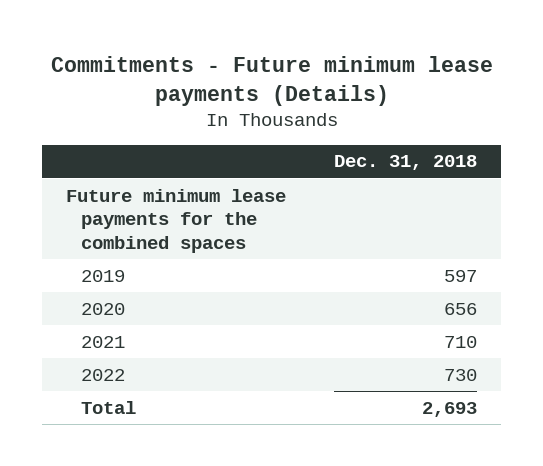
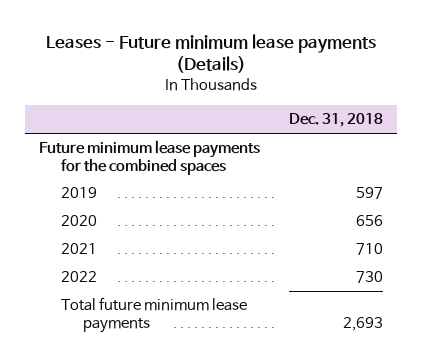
- Commitments - Future minimum lease payments (Details)
+ Leases - Future minimum lease payments (Details)
- Total | 2,693
+ Total future minimum lease payments | 2,693

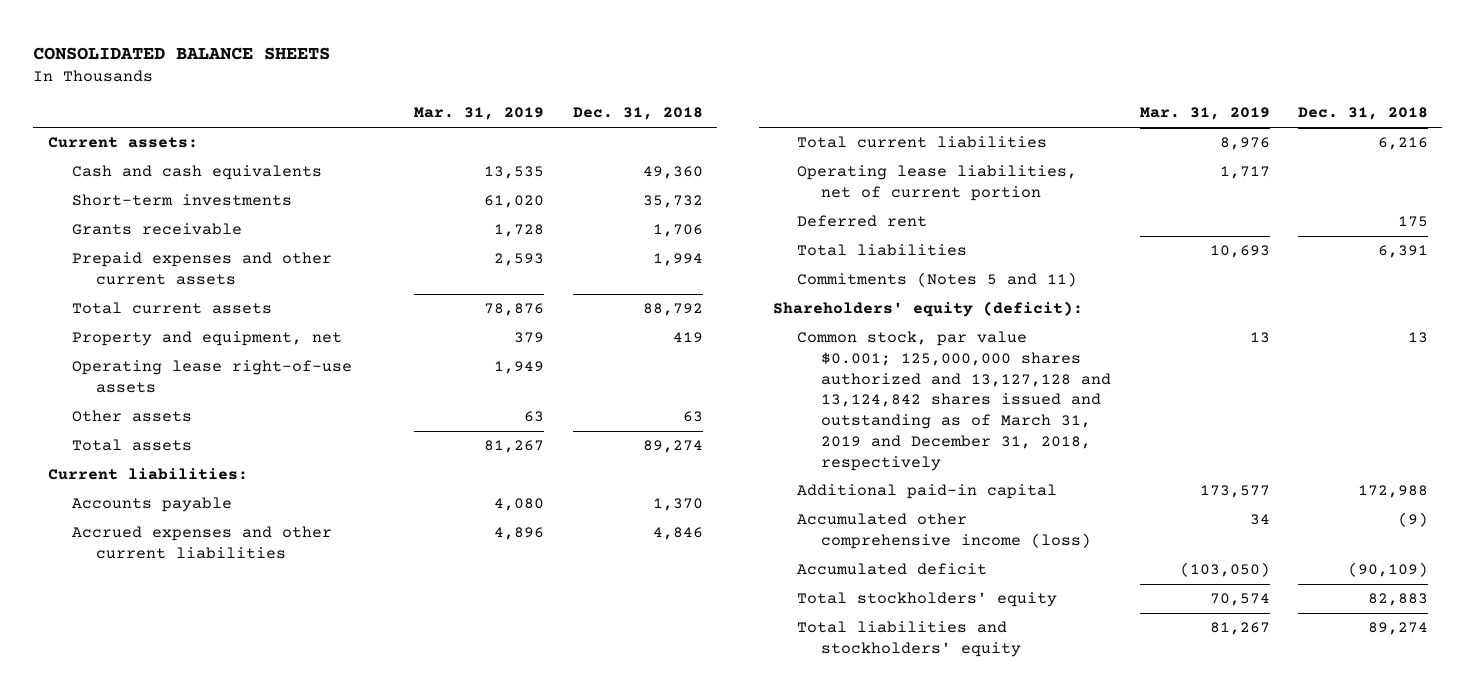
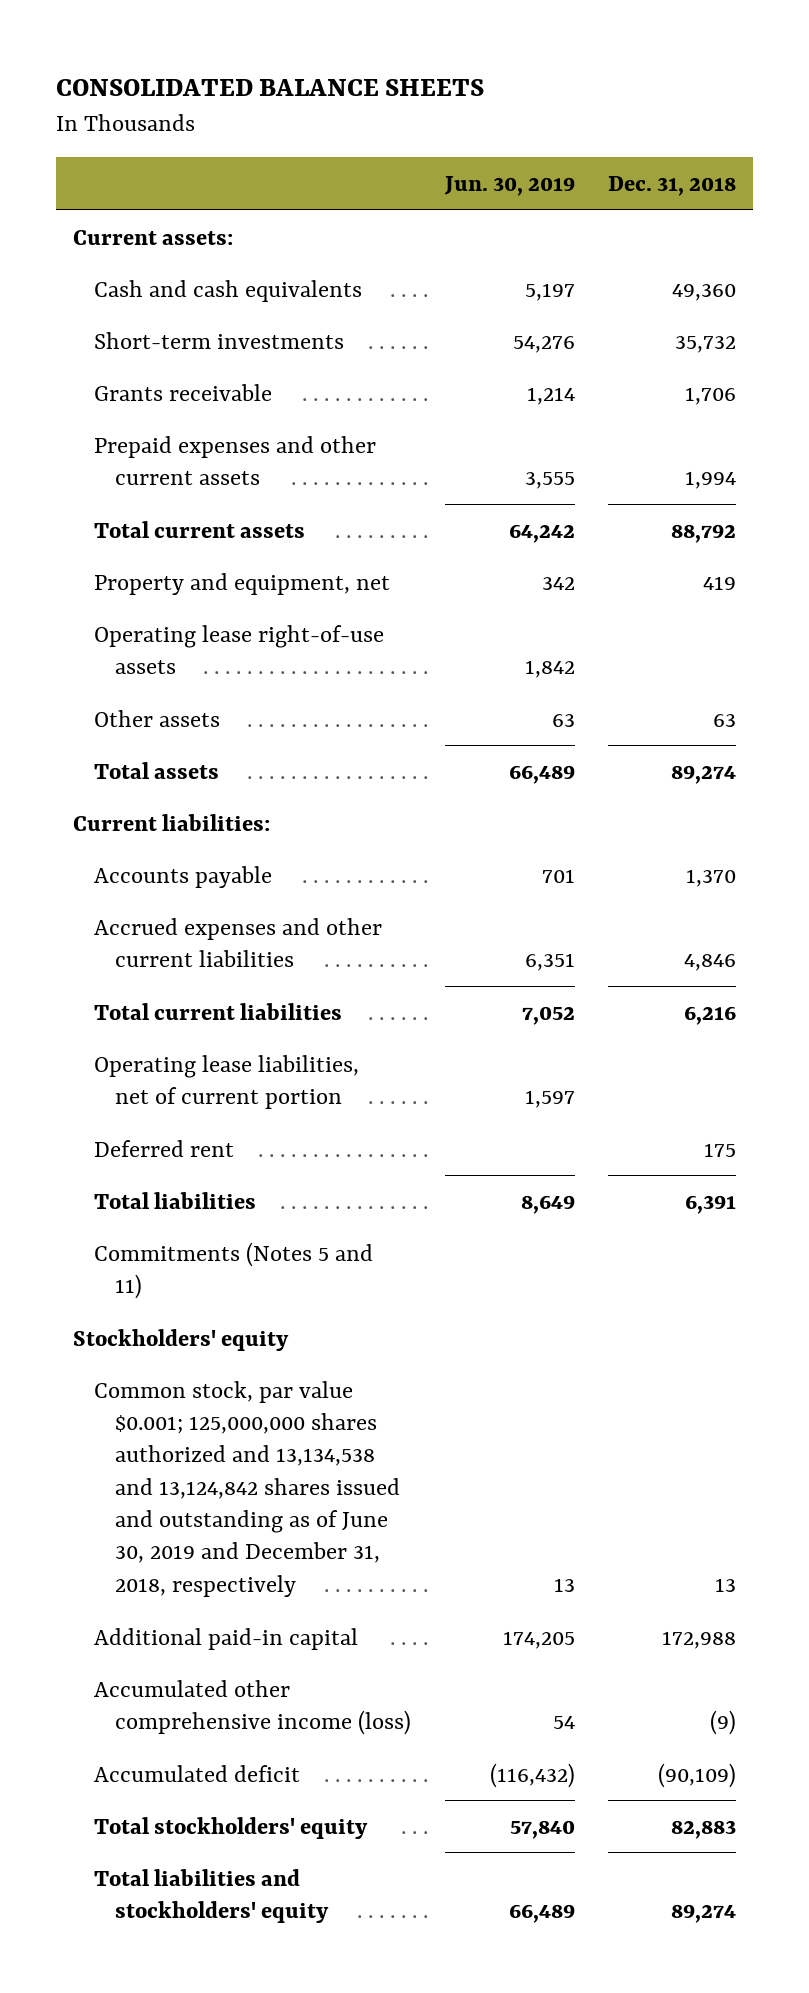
- | Mar. 31, 2019 | Dec. 31, 2018
+ | Jun. 30, 2019 | Dec. 31, 2018
- Shareholders' equity (deficit):
- Common stock, par value $0.001; 125,000,000 shares authorized and 13,127,128 and 13,124,842 shares issued and outstanding as of March 31, 2019 and December 31, 2018, respectively | 13 | 13
+ Stockholders' equity
+ Common stock, par value $0.001; 125,000,000 shares authorized and 13,134,538 and 13,124,842 shares issued and outstanding as of June 30, 2019 and December 31, 2018, respectively | 13 | 13

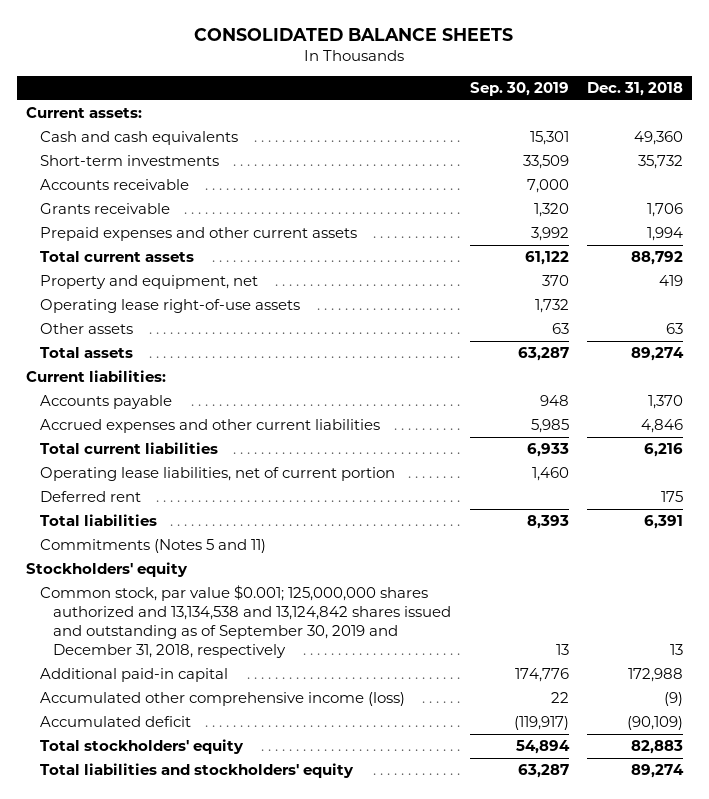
- | Jun. 30, 2019 | Dec. 31, 2018
+ | Sep. 30, 2019 | Dec. 31, 2018
+ Accounts receivable | 7,000 |
- Common stock, par value $0.001; 125,000,000 shares authorized and 13,134,538 and 13,124,842 shares issued and outstanding as of June 30, 2019 and December 31, 2018, respectively | 13 | 13
+ Common stock, par value $0.001; 125,000,000 shares authorized and 13,134,538 and 13,124,842 shares issued and outstanding as of September 30, 2019 and December 31, 2018, respectively | 13 | 13

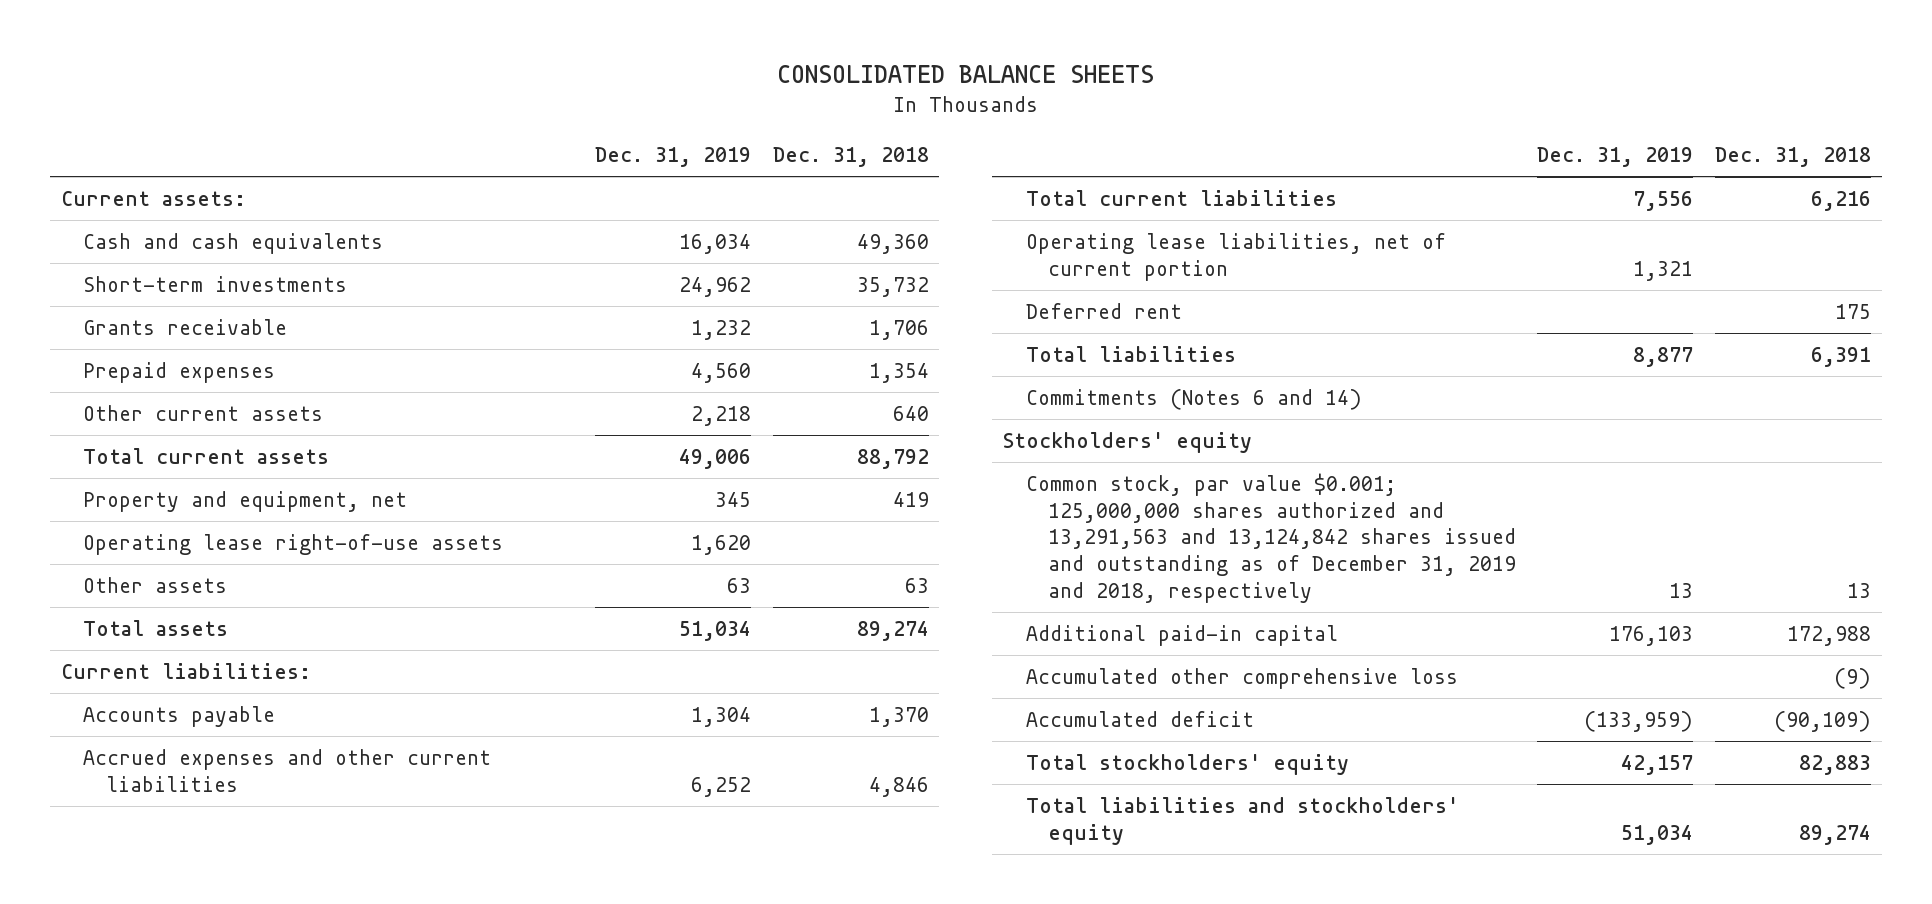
- | Sep. 30, 2019 | Dec. 31, 2018
+ | Dec. 31, 2019 | Dec. 31, 2018
- Accounts receivable | 7,000 |
- Prepaid expenses and other current assets | 3,992 | 1,994
+ Prepaid expenses | 4,560 | 1,354
+ Other current assets | 2,218 | 640
- Commitments (Notes 5 and 11)
+ Commitments (Notes 6 and 14)
- Common stock, par value $0.001; 125,000,000 shares authorized and 13,134,538 and 13,124,842 shares issued and outstanding as of September 30, 2019 and December 31, 2018, respectively | 13 | 13
+ Common stock, par value $0.001; 125,000,000 shares authorized and 13,291,563 and 13,124,842 shares issued and outstanding as of December 31, 2019 and 2018, respectively | 13 | 13
- Accumulated other comprehensive income (loss) | 22 | (9)
+ Accumulated other comprehensive loss | | (9)

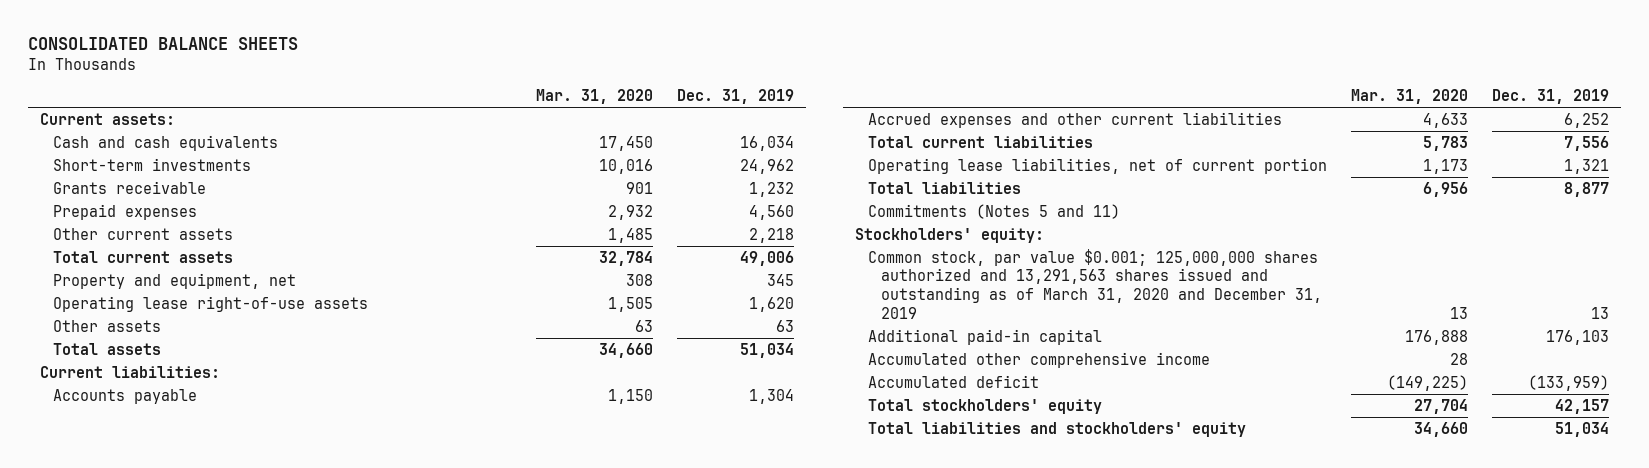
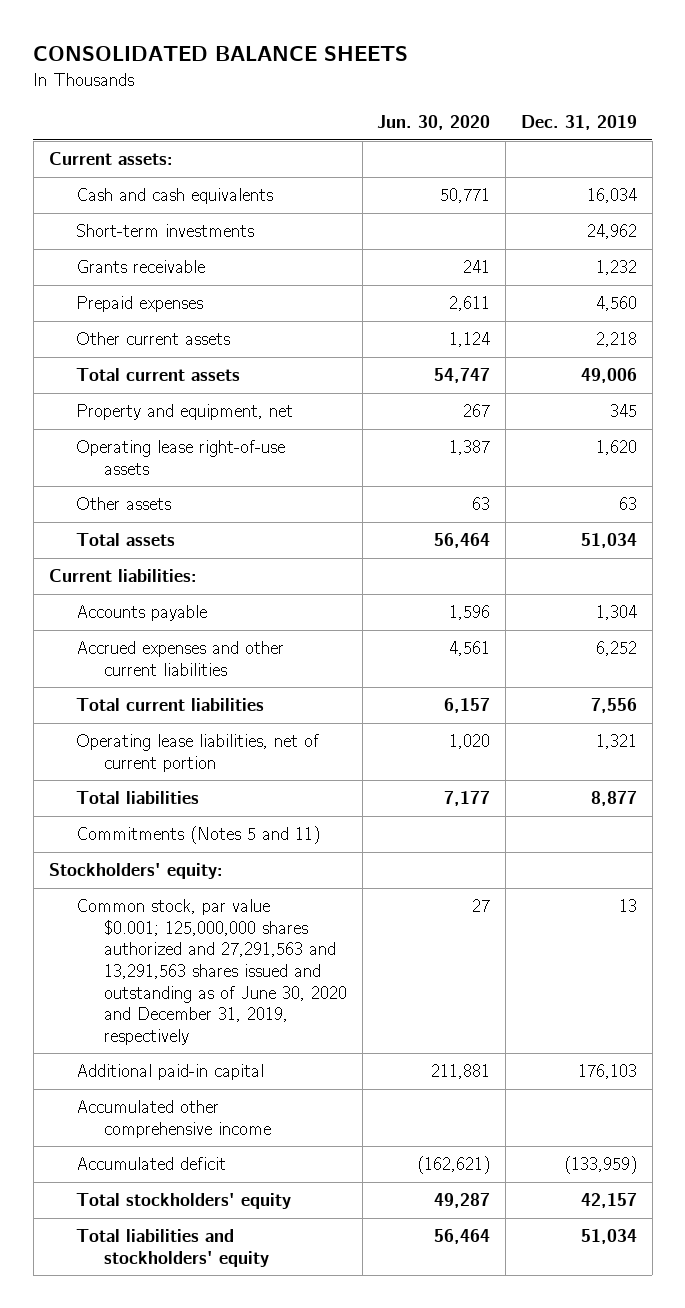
- | Mar. 31, 2020 | Dec. 31, 2019
+ | Jun. 30, 2020 | Dec. 31, 2019
- Common stock, par value $0.001; 125,000,000 shares authorized and 13,291,563 shares issued and outstanding as of March 31, 2020 and December 31, 2019 | 13 | 13
+ Common stock, par value $0.001; 125,000,000 shares authorized and 27,291,563 and 13,291,563 shares issued and outstanding as of June 30, 2020 and December 31, 2019, respectively | 27 | 13

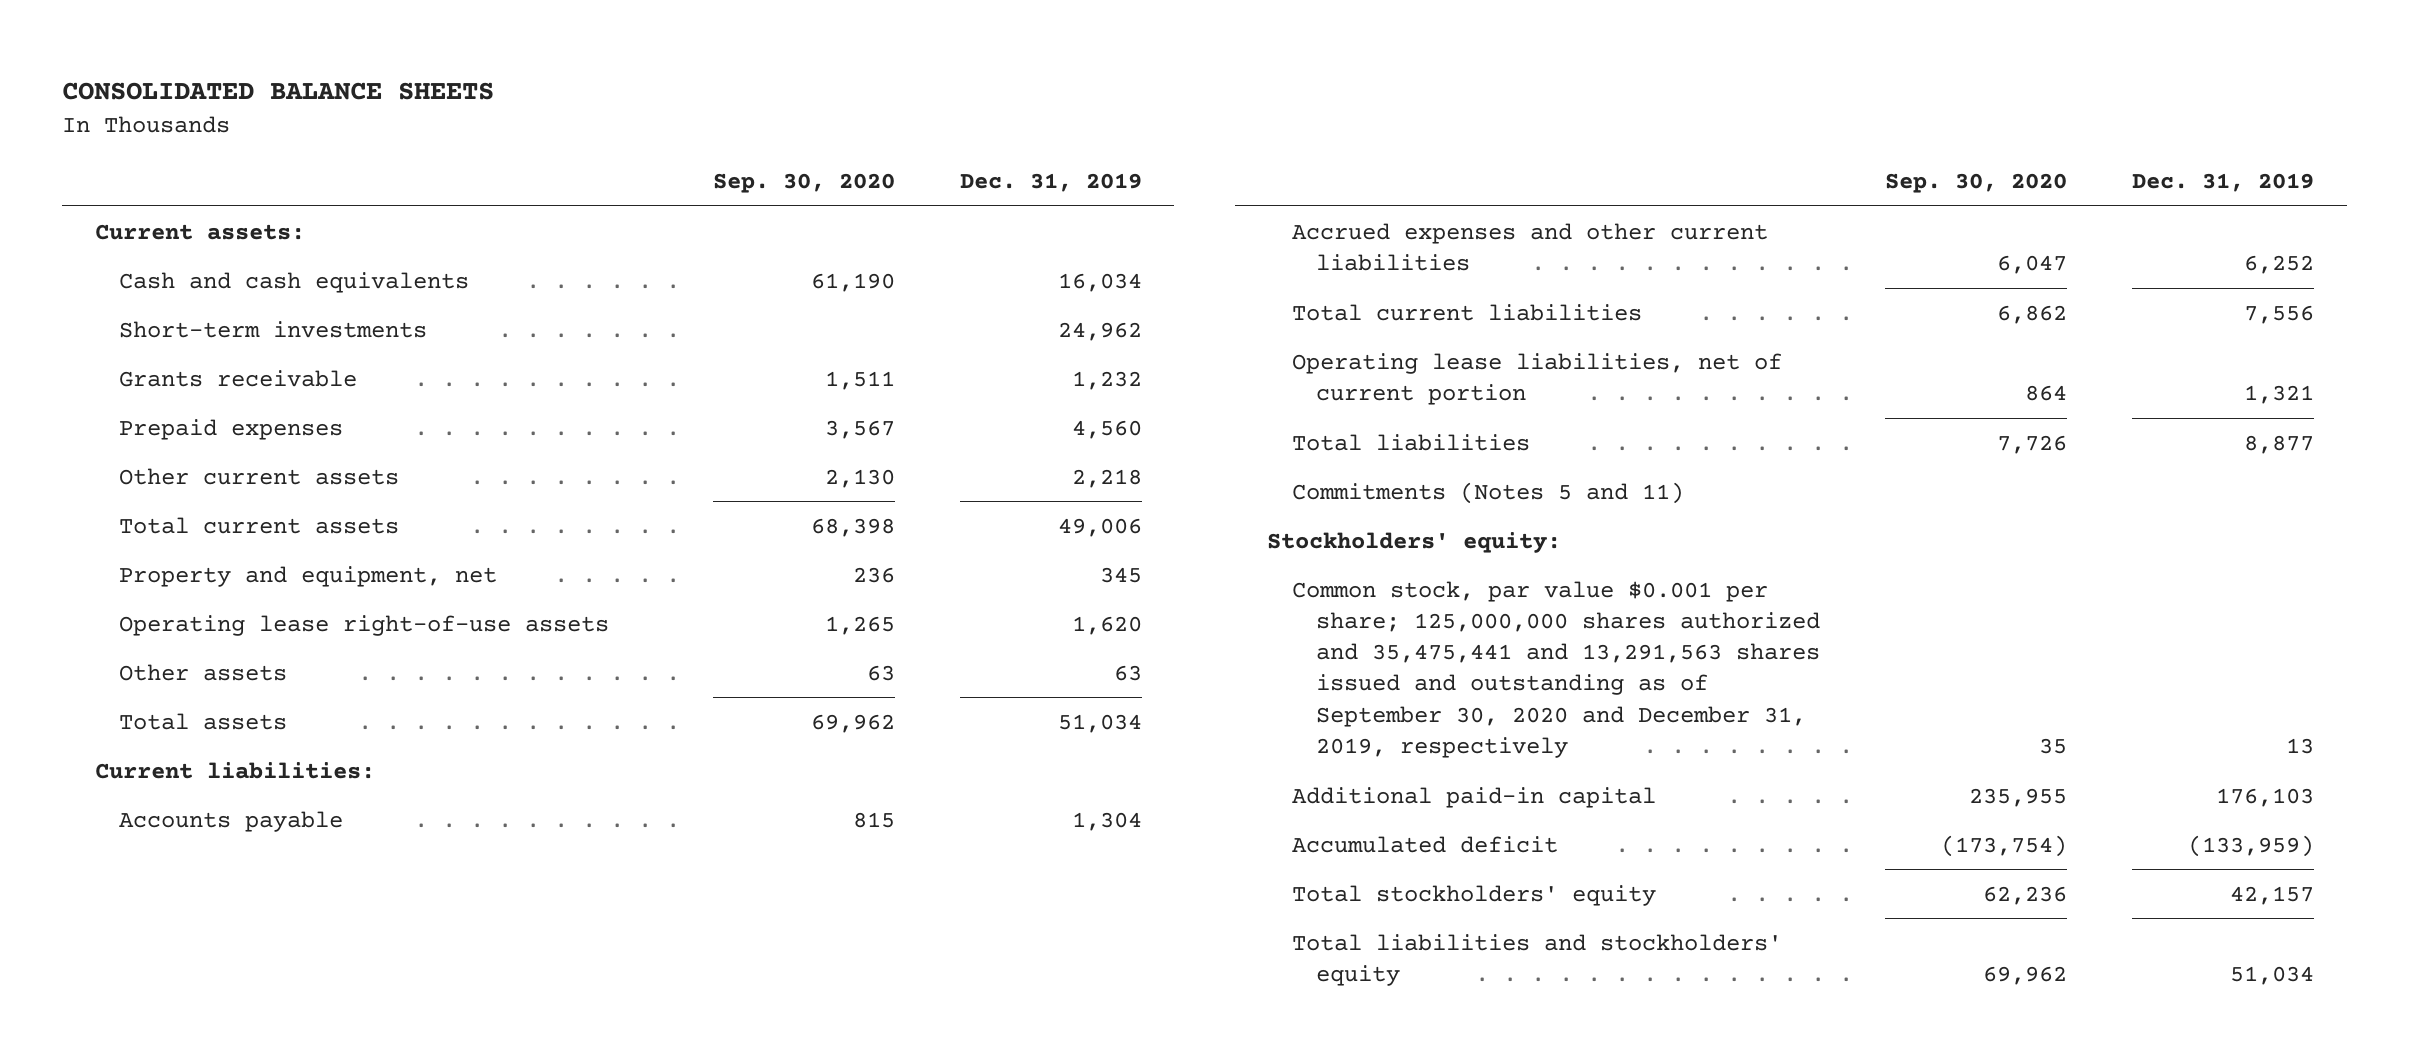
- | Jun. 30, 2020 | Dec. 31, 2019
+ | Sep. 30, 2020 | Dec. 31, 2019
- Common stock, par value $0.001; 125,000,000 shares authorized and 27,291,563 and 13,291,563 shares issued and outstanding as of June 30, 2020 and December 31, 2019, respectively | 27 | 13
+ Common stock, par value $0.001 per share; 125,000,000 shares authorized and 35,475,441 and 13,291,563 shares issued and outstanding as of September 30, 2020 and December 31, 2019, respectively | 35 | 13
- Accumulated other comprehensive income

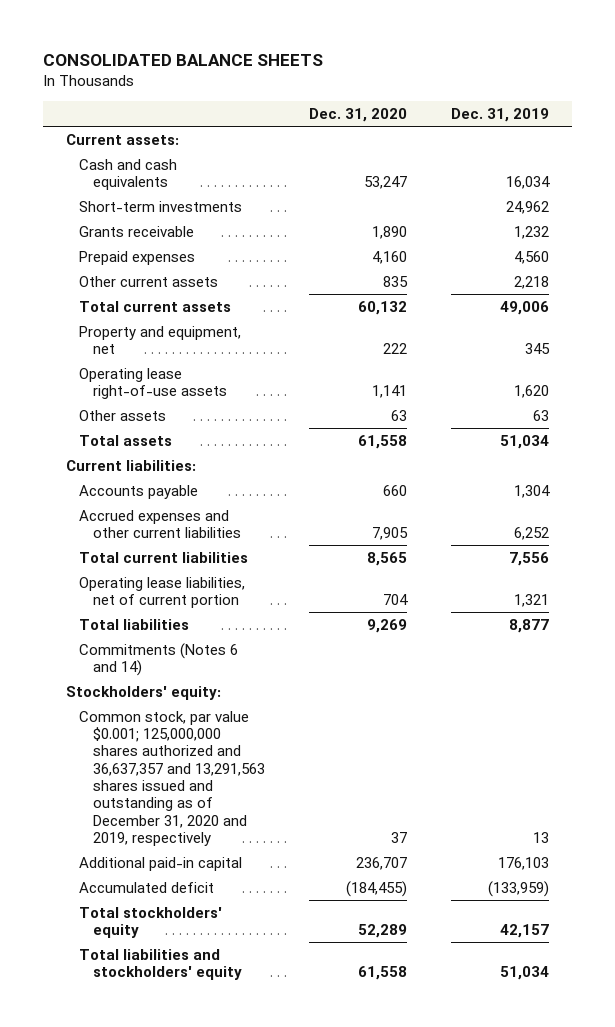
- | Sep. 30, 2020 | Dec. 31, 2019
+ | Dec. 31, 2020 | Dec. 31, 2019
- Commitments (Notes 5 and 11)
+ Commitments (Notes 6 and 14)
- Common stock, par value $0.001 per share; 125,000,000 shares authorized and 35,475,441 and 13,291,563 shares issued and outstanding as of September 30, 2020 and December 31, 2019, respectively | 35 | 13
+ Common stock, par value $0.001; 125,000,000 shares authorized and 36,637,357 and 13,291,563 shares issued and outstanding as of December 31, 2020 and 2019, respectively | 37 | 13

